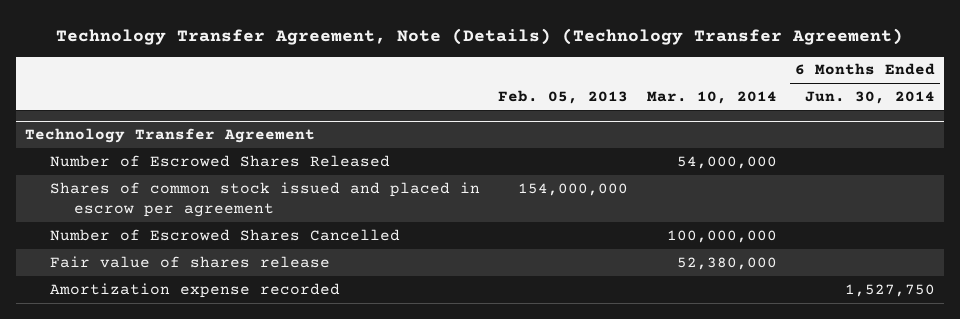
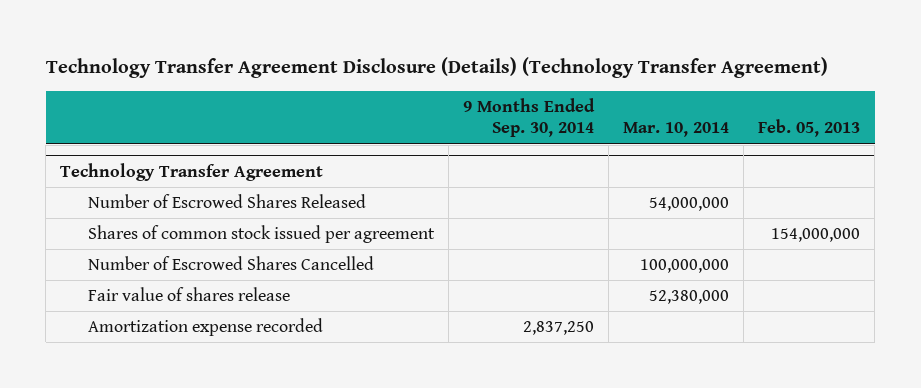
- Technology Transfer Agreement, Note (Details) (Technology Transfer Agreement)
+ Technology Transfer Agreement Disclosure (Details) (Technology Transfer Agreement)
- | Feb. 05, 2013 | Mar. 10, 2014 | 6 Months Ended Jun. 30, 2014
+ | 9 Months Ended Sep. 30, 2014 | Mar. 10, 2014 | Feb. 05, 2013
@ Technology Transfer Agreement
- Shares of common stock issued and placed in escrow per agreement | 154,000,000 | |
+ Shares of common stock issued per agreement | | | 154,000,000

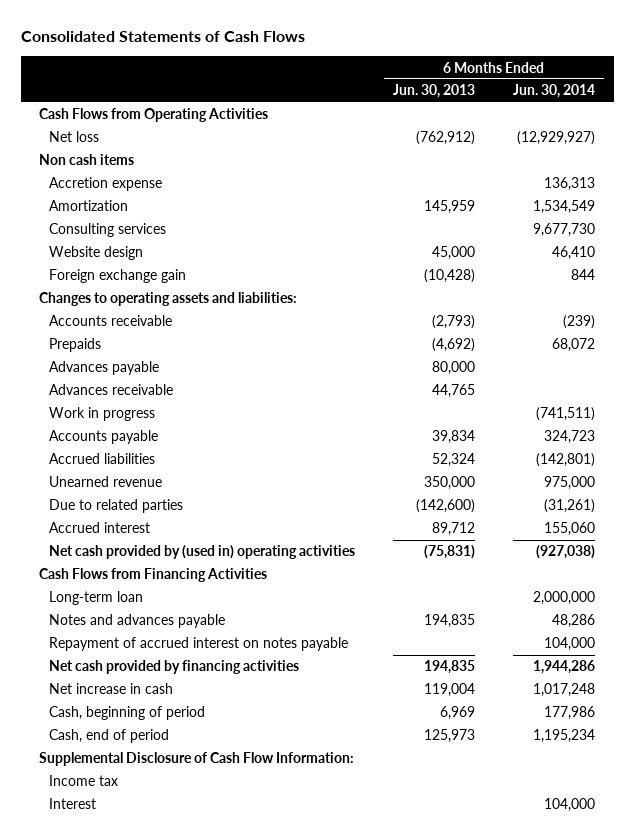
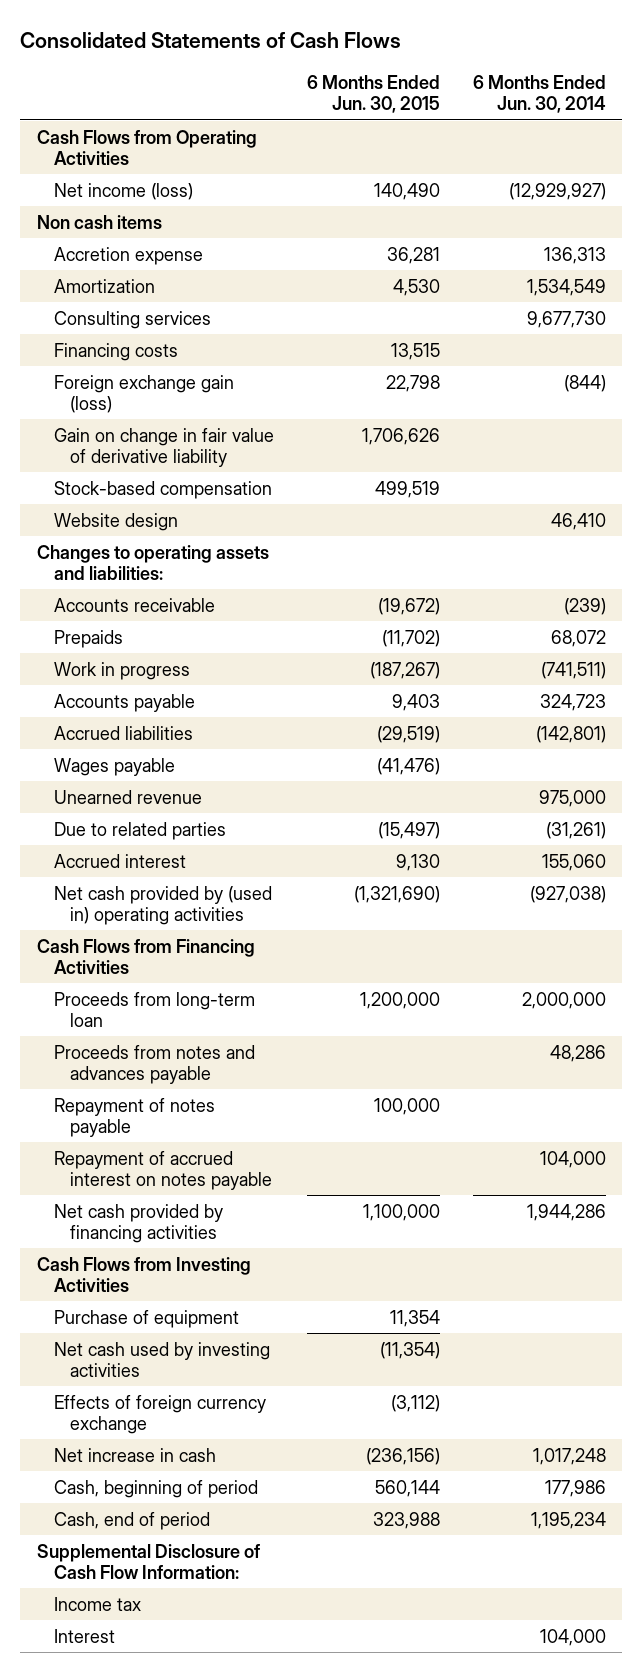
- | 6 Months Ended Jun. 30, 2013 | 6 Months Ended Jun. 30, 2014
+ | 6 Months Ended Jun. 30, 2015 | 6 Months Ended Jun. 30, 2014
- Net loss | (762,912) | (12,929,927)
+ Net income (loss) | 140,490 | (12,929,927)
+ Financing costs | 13,515 |
+ Foreign exchange gain (loss) | 22,798 | (844)
+ Gain on change in fair value of derivative liability | 1,706,626 |
+ Stock-based compensation | 499,519 |
- Foreign exchange gain | (10,428) | 844
- Advances payable | 80,000 |
- Advances receivable | 44,765 |
+ Wages payable | (41,476) |
- Long-term loan | | 2,000,000
- Notes and advances payable | 194,835 | 48,286
+ Proceeds from long-term loan | 1,200,000 | 2,000,000
+ Proceeds from notes and advances payable | | 48,286
+ Repayment of notes payable | 100,000 |
+ Cash Flows from Investing Activities
+ Purchase of equipment | 11,354 |
+ Net cash used by investing activities | (11,354) |
+ Effects of foreign currency exchange | (3,112) |

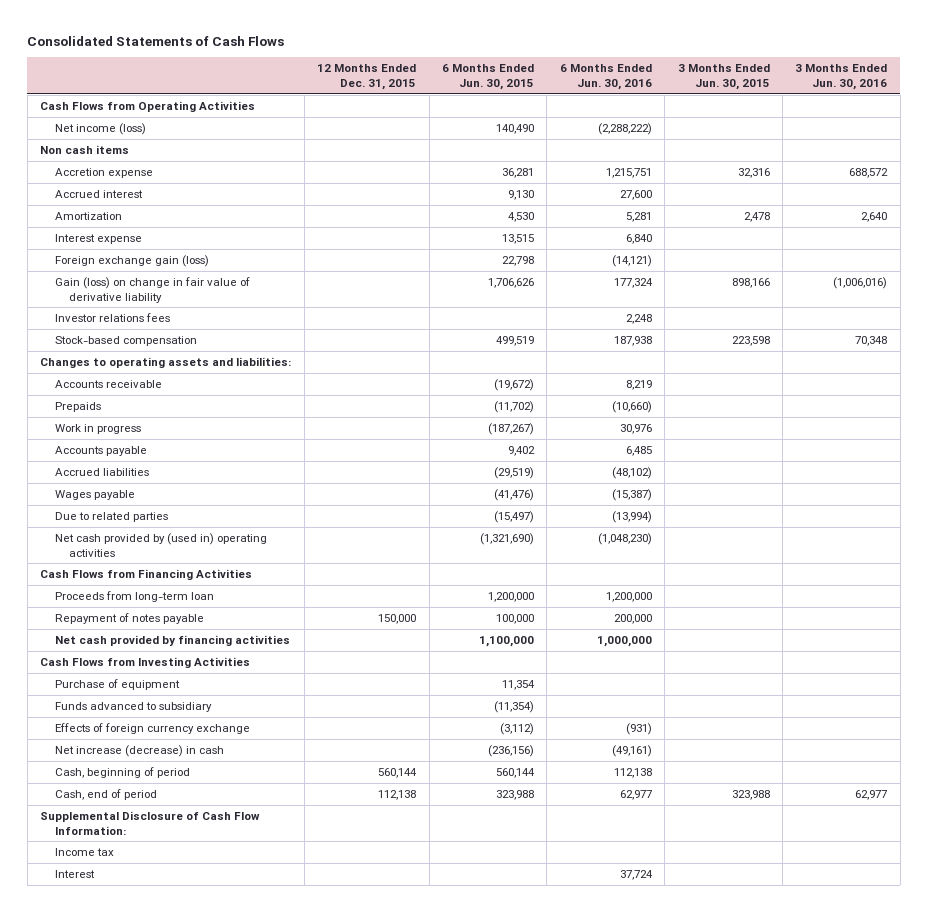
- | 6 Months Ended Jun. 30, 2015 | 6 Months Ended Jun. 30, 2014
+ | 12 Months Ended Dec. 31, 2015 | 6 Months Ended Jun. 30, 2015 | 6 Months Ended Jun. 30, 2016 | 3 Months Ended Jun. 30, 2015 | 3 Months Ended Jun. 30, 2016
moved up: Accrued interest | | 9,130 | 27,600 | |
- Consulting services | | 9,677,730
- Financing costs | 13,515 |
+ Interest expense | | 13,515 | 6,840 | |
- Gain on change in fair value of derivative liability | 1,706,626 |
+ Gain (loss) on change in fair value of derivative liability | | 1,706,626 | 177,324 | 898,166 | (1,006,016)
+ Investor relations fees | | | 2,248 | |
- Website design | | 46,410
- Accounts payable | 9,403 | 324,723
+ Accounts payable | | 9,402 | 6,485 | |
- Unearned revenue | | 975,000
- Proceeds from notes and advances payable | | 48,286
- Repayment of accrued interest on notes payable | | 104,000
- Net cash used by investing activities | (11,354) |
+ Funds advanced to subsidiary | | (11,354) | | |
- Net increase in cash | (236,156) | 1,017,248
+ Net increase (decrease) in cash | | (236,156) | (49,161) | |

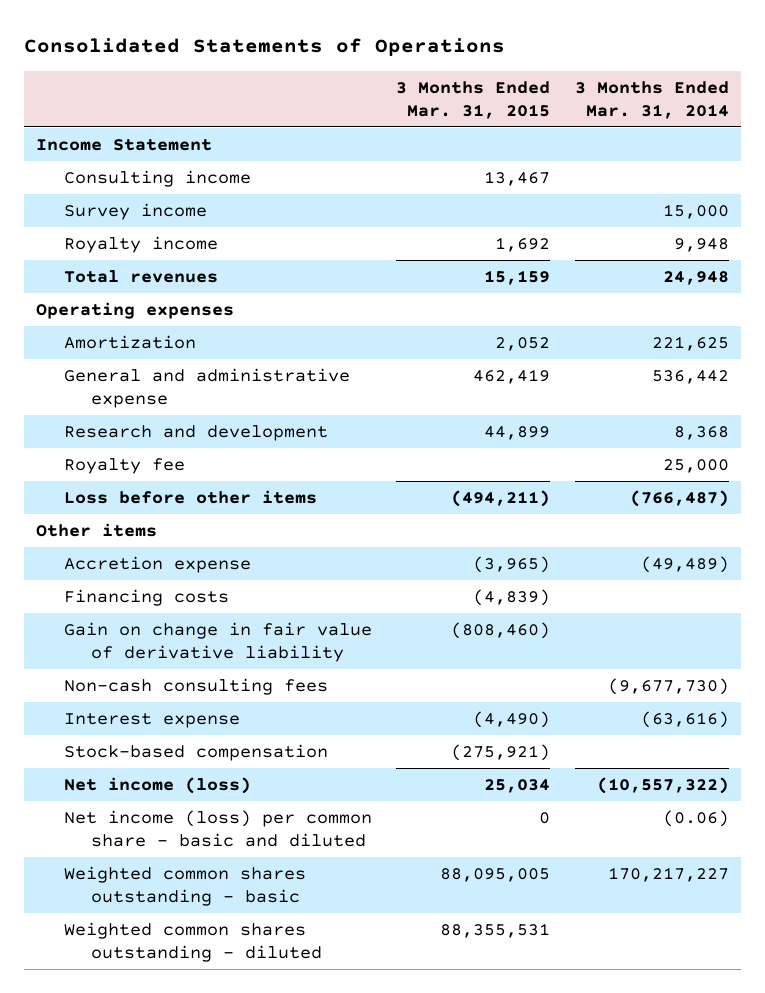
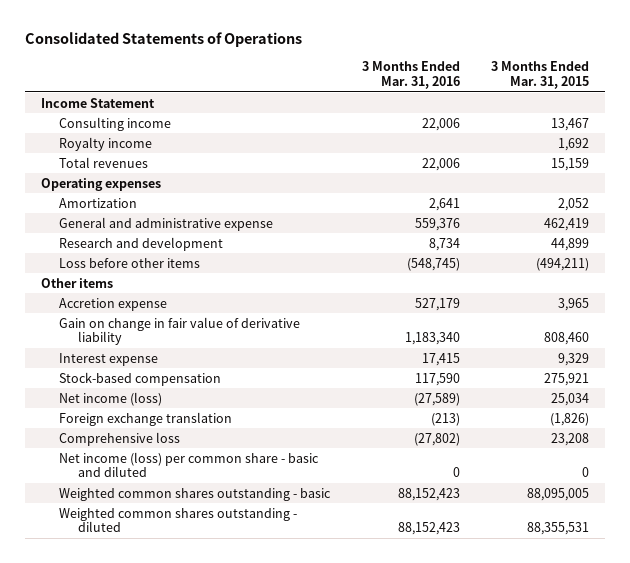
- | 3 Months Ended Mar. 31, 2015 | 3 Months Ended Mar. 31, 2014
+ | 3 Months Ended Mar. 31, 2016 | 3 Months Ended Mar. 31, 2015
- Survey income | | 15,000
- Royalty fee | | 25,000
- Accretion expense | (3,965) | (49,489)
- Financing costs | (4,839) |
- Gain on change in fair value of derivative liability | (808,460) |
- Non-cash consulting fees | | (9,677,730)
- Interest expense | (4,490) | (63,616)
- Stock-based compensation | (275,921) |
+ Accretion expense | 527,179 | 3,965
+ Gain on change in fair value of derivative liability | 1,183,340 | 808,460
+ Interest expense | 17,415 | 9,329
+ Stock-based compensation | 117,590 | 275,921
+ Foreign exchange translation | (213) | (1,826)
+ Comprehensive loss | (27,802) | 23,208

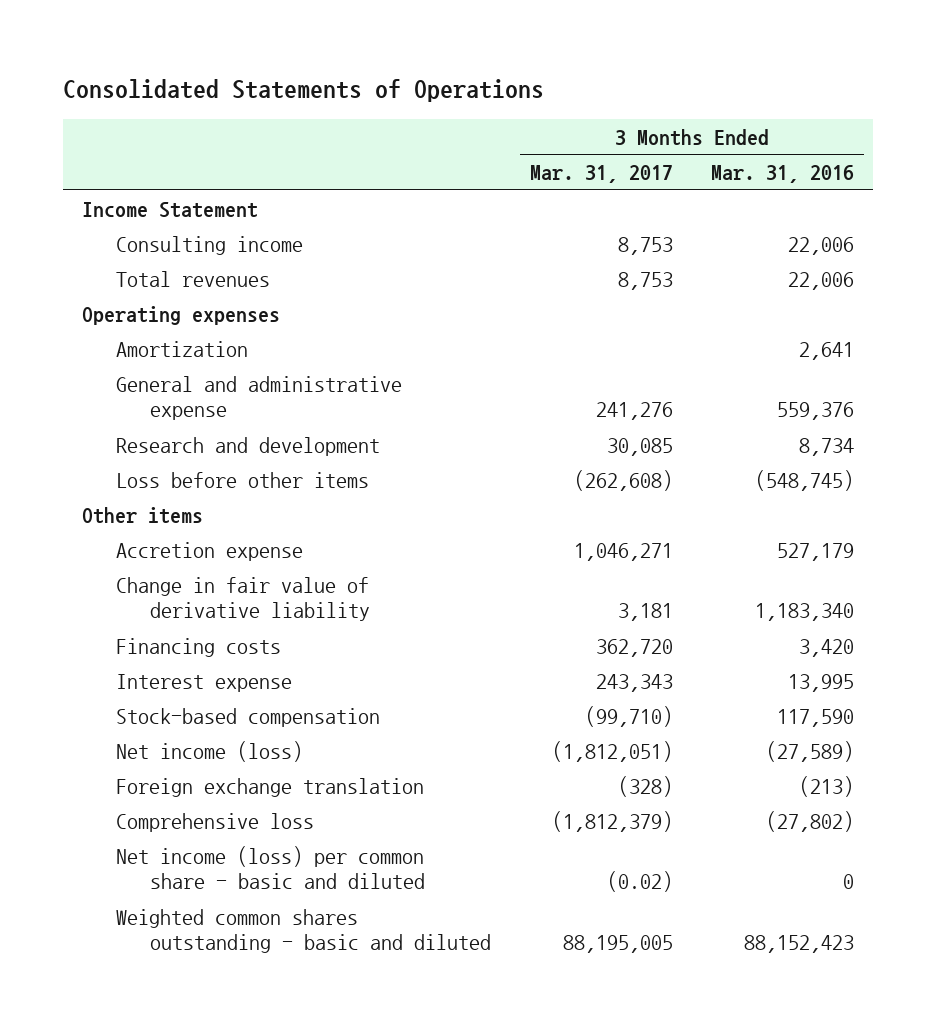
- | 3 Months Ended Mar. 31, 2016 | 3 Months Ended Mar. 31, 2015
+ | 3 Months Ended Mar. 31, 2017 | 3 Months Ended Mar. 31, 2016
- Royalty income | | 1,692
- Gain on change in fair value of derivative liability | 1,183,340 | 808,460
- Interest expense | 17,415 | 9,329
+ Change in fair value of derivative liability | 3,181 | 1,183,340
+ Financing costs | 362,720 | 3,420
+ Interest expense | 243,343 | 13,995
- Weighted common shares outstanding - basic | 88,152,423 | 88,095,005
- Weighted common shares outstanding - diluted | 88,152,423 | 88,355,531
+ Weighted common shares outstanding - basic and diluted | 88,195,005 | 88,152,423

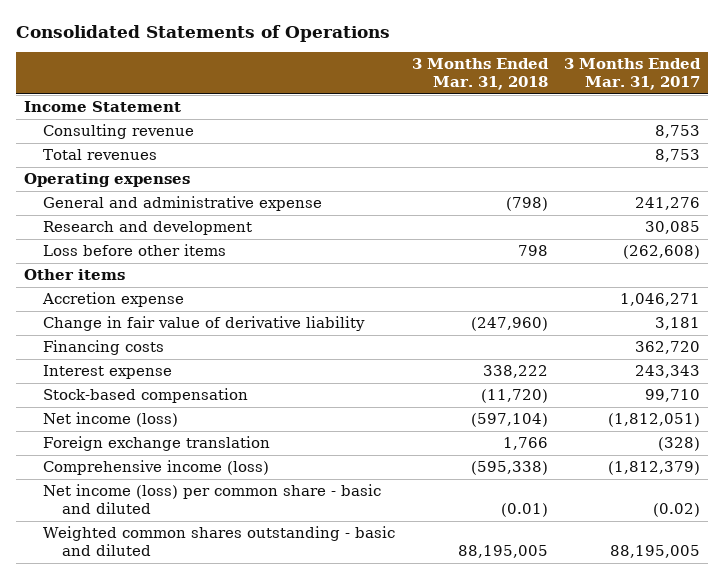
- | 3 Months Ended Mar. 31, 2017 | 3 Months Ended Mar. 31, 2016
+ | 3 Months Ended Mar. 31, 2018 | 3 Months Ended Mar. 31, 2017
- Consulting income | 8,753 | 22,006
+ Consulting revenue | | 8,753
- Amortization | | 2,641
- Stock-based compensation | (99,710) | 117,590
+ Stock-based compensation | (11,720) | 99,710
- Comprehensive loss | (1,812,379) | (27,802)
+ Comprehensive income (loss) | (595,338) | (1,812,379)

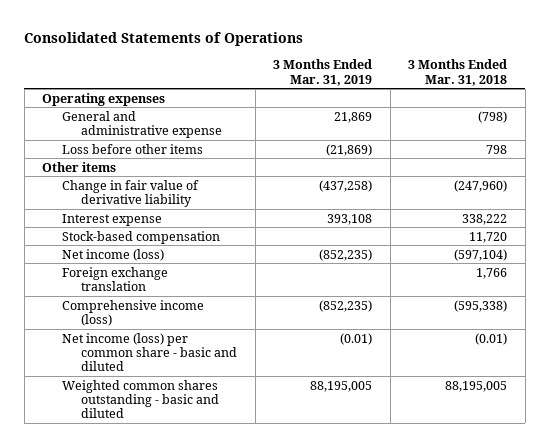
- | 3 Months Ended Mar. 31, 2018 | 3 Months Ended Mar. 31, 2017
+ | 3 Months Ended Mar. 31, 2019 | 3 Months Ended Mar. 31, 2018
- Income Statement
- Consulting revenue | | 8,753
- Total revenues | | 8,753
- Research and development | | 30,085
- Accretion expense | | 1,046,271
- Financing costs | | 362,720
- Stock-based compensation | (11,720) | 99,710
+ Stock-based compensation | | 11,720

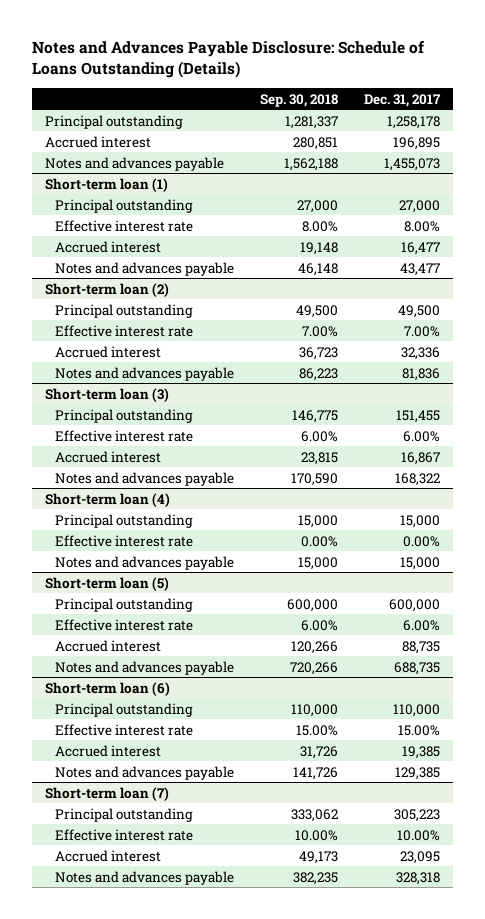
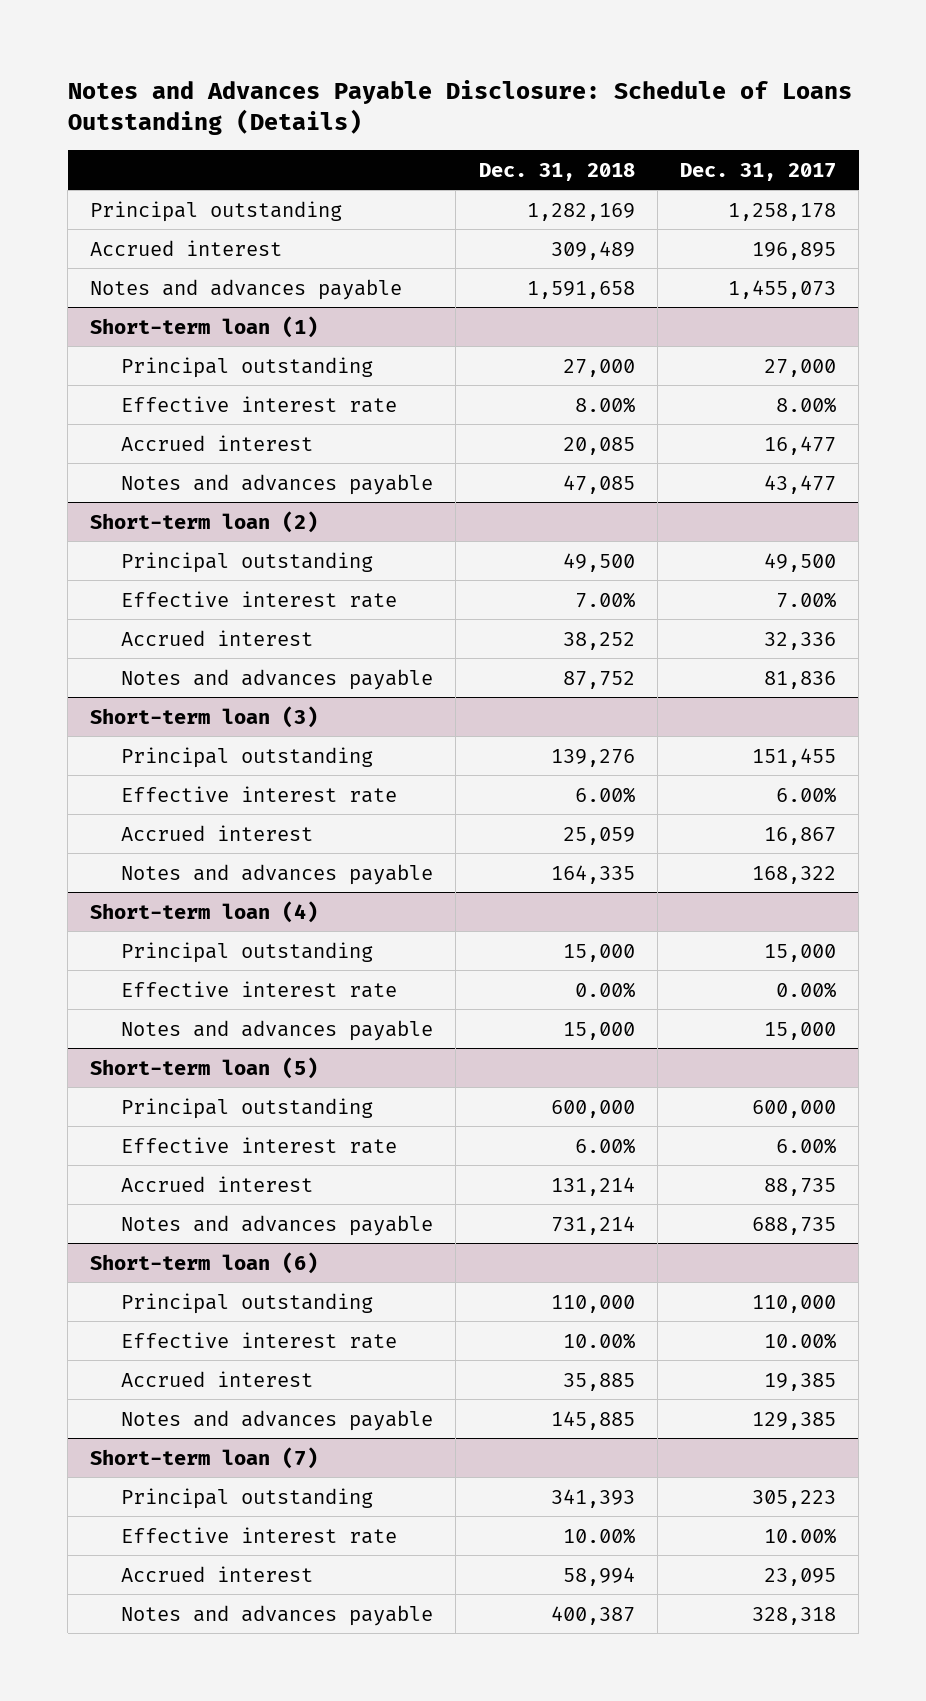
- | Sep. 30, 2018 | Dec. 31, 2017
+ | Dec. 31, 2018 | Dec. 31, 2017
@ Short-term loan (6)
- Effective interest rate | 15.00% | 15.00%
+ Effective interest rate | 10.00% | 10.00%

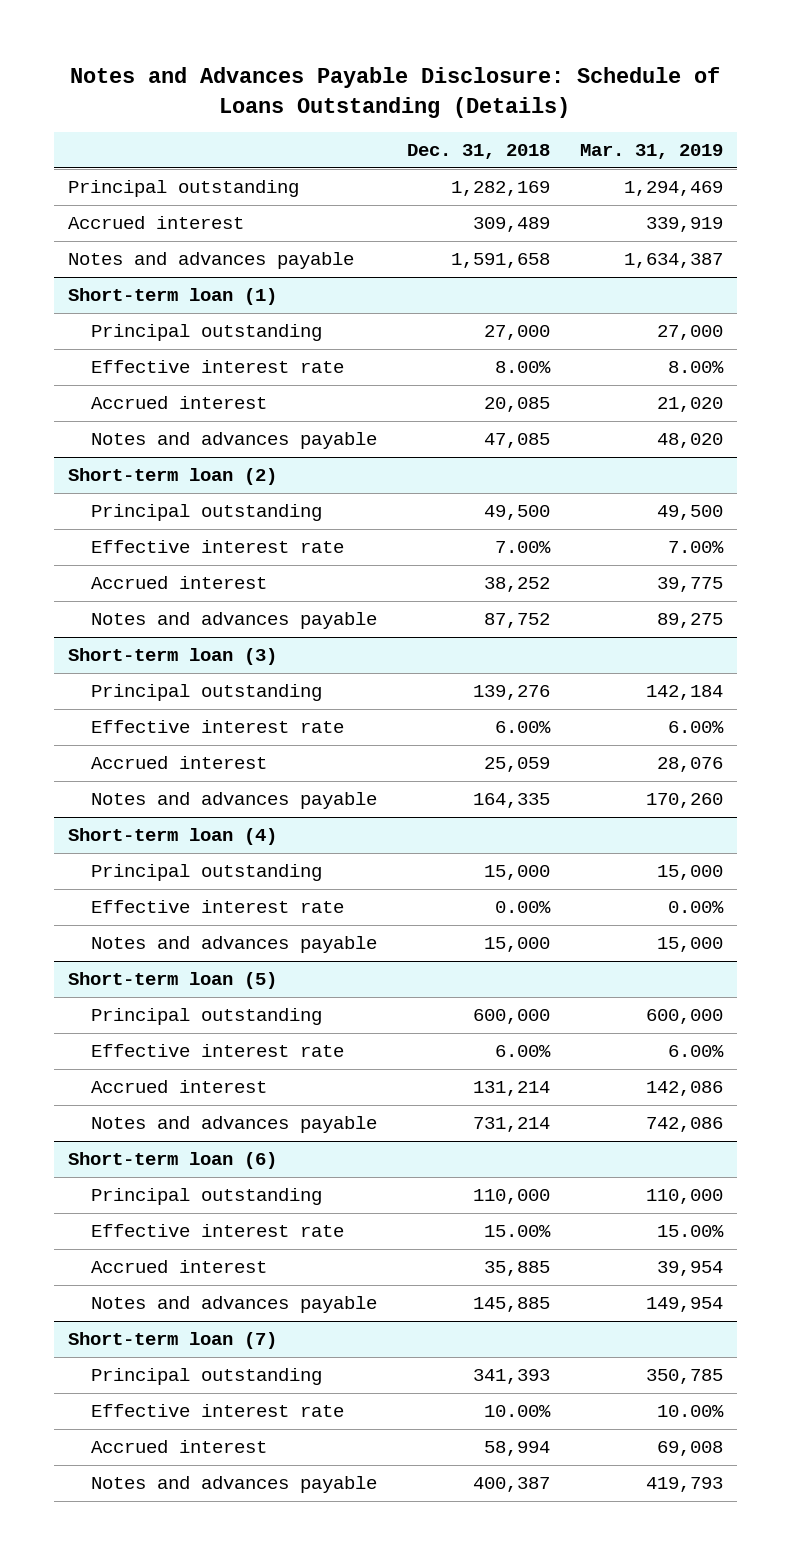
- | Dec. 31, 2018 | Dec. 31, 2017
+ | Dec. 31, 2018 | Mar. 31, 2019
@ Short-term loan (6)
- Effective interest rate | 10.00% | 10.00%
+ Effective interest rate | 15.00% | 15.00%

